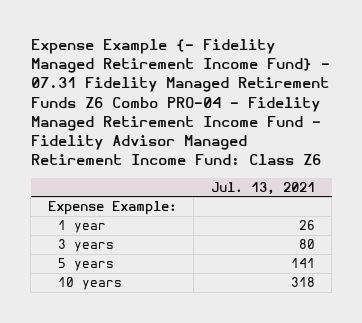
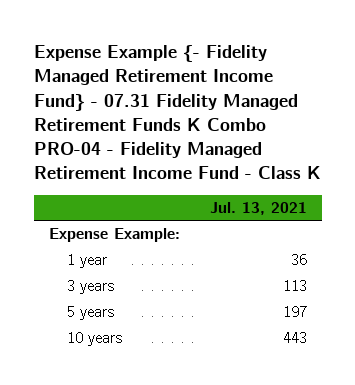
- Expense Example {- Fidelity Managed Retirement Income Fund} - 07.31 Fidelity Managed Retirement Funds Z6 Combo PRO-04 - Fidelity Managed Retirement Income Fund - Fidelity Advisor Managed Retirement Income Fund: Class Z6
+ Expense Example {- Fidelity Managed Retirement Income Fund} - 07.31 Fidelity Managed Retirement Funds K Combo PRO-04 - Fidelity Managed Retirement Income Fund - Class K
- 1 year | 26
- 3 years | 80
- 5 years | 141
- 10 years | 318
+ 1 year | 36
+ 3 years | 113
+ 5 years | 197
+ 10 years | 443

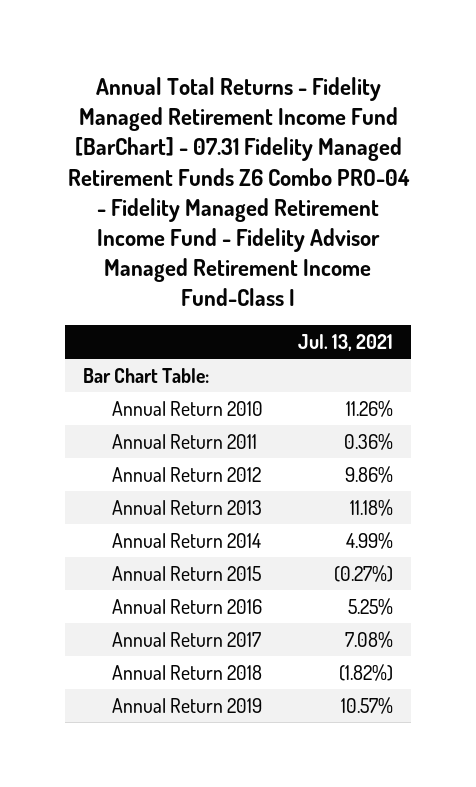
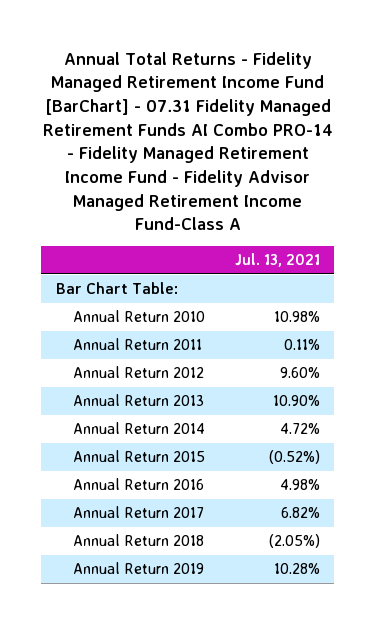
- Annual Total Returns - Fidelity Managed Retirement Income Fund [BarChart] - 07.31 Fidelity Managed Retirement Funds Z6 Combo PRO-04 - Fidelity Managed Retirement Income Fund - Fidelity Advisor Managed Retirement Income Fund-Class I
+ Annual Total Returns - Fidelity Managed Retirement Income Fund [BarChart] - 07.31 Fidelity Managed Retirement Funds AI Combo PRO-14 - Fidelity Managed Retirement Income Fund - Fidelity Advisor Managed Retirement Income Fund-Class A
- Annual Return 2010 | 11.26%
- Annual Return 2011 | 0.36%
- Annual Return 2012 | 9.86%
- Annual Return 2013 | 11.18%
- Annual Return 2014 | 4.99%
- Annual Return 2015 | (0.27%)
- Annual Return 2016 | 5.25%
- Annual Return 2017 | 7.08%
- Annual Return 2018 | (1.82%)
- Annual Return 2019 | 10.57%
+ Annual Return 2010 | 10.98%
+ Annual Return 2011 | 0.11%
+ Annual Return 2012 | 9.60%
+ Annual Return 2013 | 10.90%
+ Annual Return 2014 | 4.72%
+ Annual Return 2015 | (0.52%)
+ Annual Return 2016 | 4.98%
+ Annual Return 2017 | 6.82%
+ Annual Return 2018 | (2.05%)
+ Annual Return 2019 | 10.28%

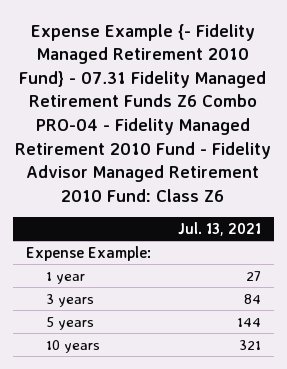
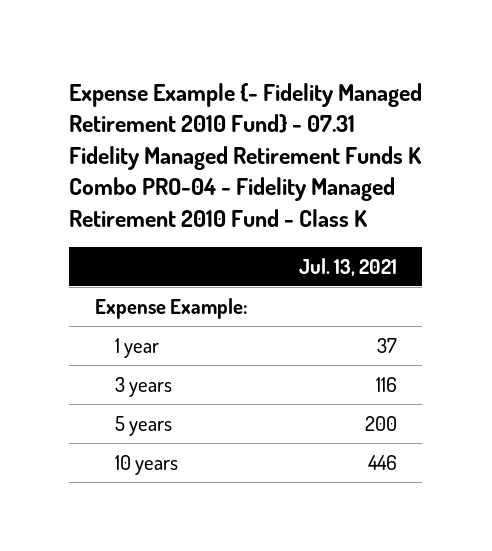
- Expense Example {- Fidelity Managed Retirement 2010 Fund} - 07.31 Fidelity Managed Retirement Funds Z6 Combo PRO-04 - Fidelity Managed Retirement 2010 Fund - Fidelity Advisor Managed Retirement 2010 Fund: Class Z6
+ Expense Example {- Fidelity Managed Retirement 2010 Fund} - 07.31 Fidelity Managed Retirement Funds K Combo PRO-04 - Fidelity Managed Retirement 2010 Fund - Class K
- 1 year | 27
- 3 years | 84
- 5 years | 144
- 10 years | 321
+ 1 year | 37
+ 3 years | 116
+ 5 years | 200
+ 10 years | 446

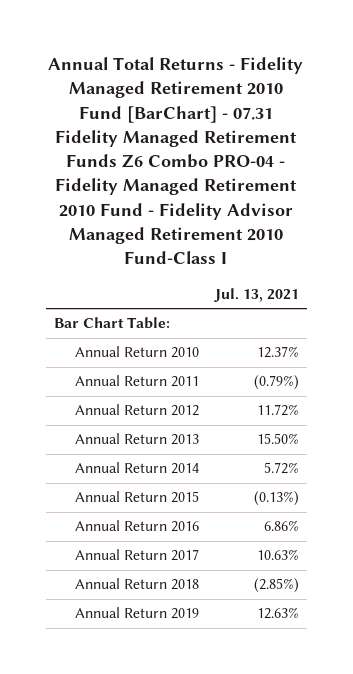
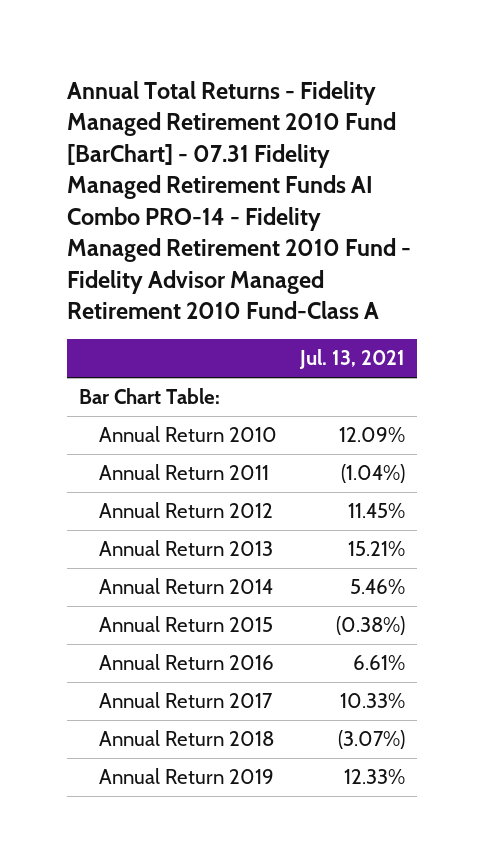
- Annual Total Returns - Fidelity Managed Retirement 2010 Fund [BarChart] - 07.31 Fidelity Managed Retirement Funds Z6 Combo PRO-04 - Fidelity Managed Retirement 2010 Fund - Fidelity Advisor Managed Retirement 2010 Fund-Class I
+ Annual Total Returns - Fidelity Managed Retirement 2010 Fund [BarChart] - 07.31 Fidelity Managed Retirement Funds AI Combo PRO-14 - Fidelity Managed Retirement 2010 Fund - Fidelity Advisor Managed Retirement 2010 Fund-Class A
- Annual Return 2010 | 12.37%
- Annual Return 2011 | (0.79%)
- Annual Return 2012 | 11.72%
- Annual Return 2013 | 15.50%
- Annual Return 2014 | 5.72%
- Annual Return 2015 | (0.13%)
- Annual Return 2016 | 6.86%
- Annual Return 2017 | 10.63%
- Annual Return 2018 | (2.85%)
- Annual Return 2019 | 12.63%
+ Annual Return 2010 | 12.09%
+ Annual Return 2011 | (1.04%)
+ Annual Return 2012 | 11.45%
+ Annual Return 2013 | 15.21%
+ Annual Return 2014 | 5.46%
+ Annual Return 2015 | (0.38%)
+ Annual Return 2016 | 6.61%
+ Annual Return 2017 | 10.33%
+ Annual Return 2018 | (3.07%)
+ Annual Return 2019 | 12.33%

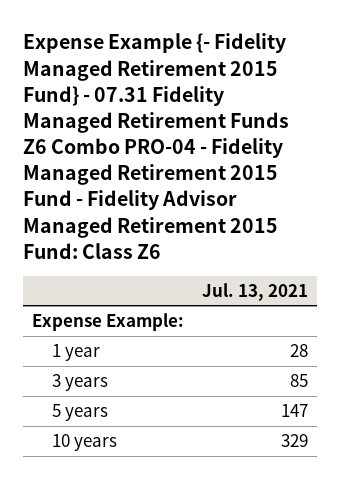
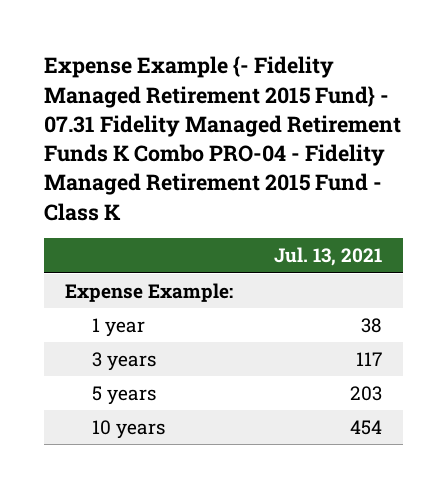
- Expense Example {- Fidelity Managed Retirement 2015 Fund} - 07.31 Fidelity Managed Retirement Funds Z6 Combo PRO-04 - Fidelity Managed Retirement 2015 Fund - Fidelity Advisor Managed Retirement 2015 Fund: Class Z6
+ Expense Example {- Fidelity Managed Retirement 2015 Fund} - 07.31 Fidelity Managed Retirement Funds K Combo PRO-04 - Fidelity Managed Retirement 2015 Fund - Class K
- 1 year | 28
- 3 years | 85
- 5 years | 147
- 10 years | 329
+ 1 year | 38
+ 3 years | 117
+ 5 years | 203
+ 10 years | 454

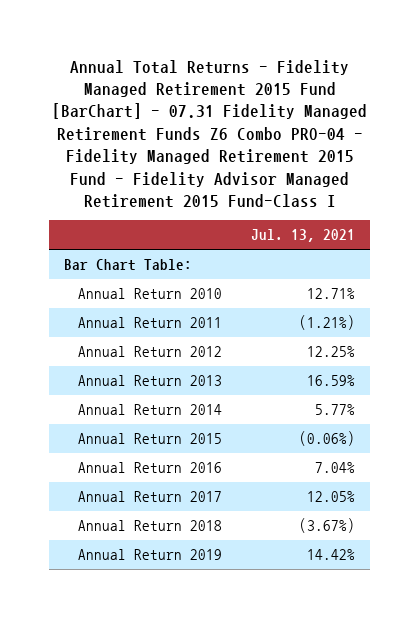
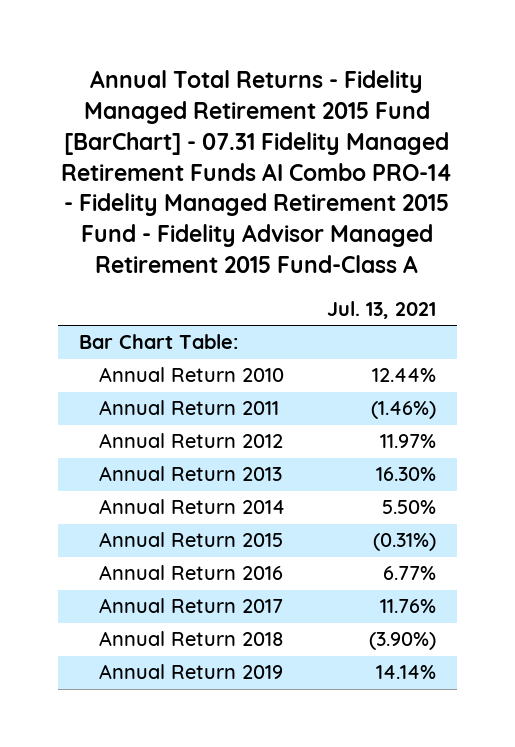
- Annual Total Returns - Fidelity Managed Retirement 2015 Fund [BarChart] - 07.31 Fidelity Managed Retirement Funds Z6 Combo PRO-04 - Fidelity Managed Retirement 2015 Fund - Fidelity Advisor Managed Retirement 2015 Fund-Class I
+ Annual Total Returns - Fidelity Managed Retirement 2015 Fund [BarChart] - 07.31 Fidelity Managed Retirement Funds AI Combo PRO-14 - Fidelity Managed Retirement 2015 Fund - Fidelity Advisor Managed Retirement 2015 Fund-Class A
- Annual Return 2010 | 12.71%
- Annual Return 2011 | (1.21%)
- Annual Return 2012 | 12.25%
- Annual Return 2013 | 16.59%
- Annual Return 2014 | 5.77%
- Annual Return 2015 | (0.06%)
- Annual Return 2016 | 7.04%
- Annual Return 2017 | 12.05%
- Annual Return 2018 | (3.67%)
- Annual Return 2019 | 14.42%
+ Annual Return 2010 | 12.44%
+ Annual Return 2011 | (1.46%)
+ Annual Return 2012 | 11.97%
+ Annual Return 2013 | 16.30%
+ Annual Return 2014 | 5.50%
+ Annual Return 2015 | (0.31%)
+ Annual Return 2016 | 6.77%
+ Annual Return 2017 | 11.76%
+ Annual Return 2018 | (3.90%)
+ Annual Return 2019 | 14.14%

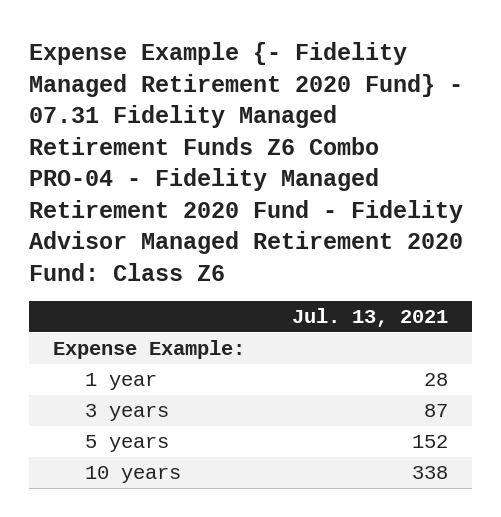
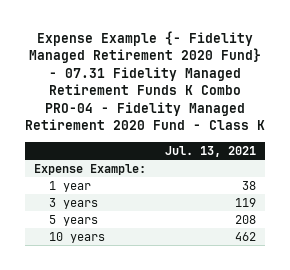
- Expense Example {- Fidelity Managed Retirement 2020 Fund} - 07.31 Fidelity Managed Retirement Funds Z6 Combo PRO-04 - Fidelity Managed Retirement 2020 Fund - Fidelity Advisor Managed Retirement 2020 Fund: Class Z6
+ Expense Example {- Fidelity Managed Retirement 2020 Fund} - 07.31 Fidelity Managed Retirement Funds K Combo PRO-04 - Fidelity Managed Retirement 2020 Fund - Class K
- 1 year | 28
- 3 years | 87
- 5 years | 152
- 10 years | 338
+ 1 year | 38
+ 3 years | 119
+ 5 years | 208
+ 10 years | 462

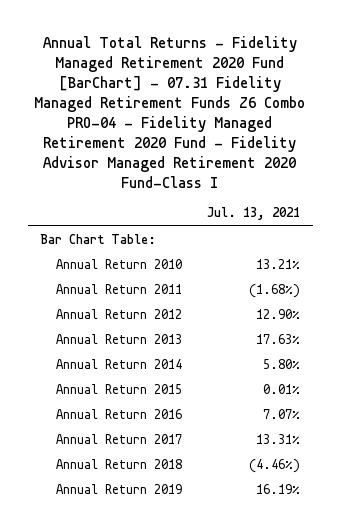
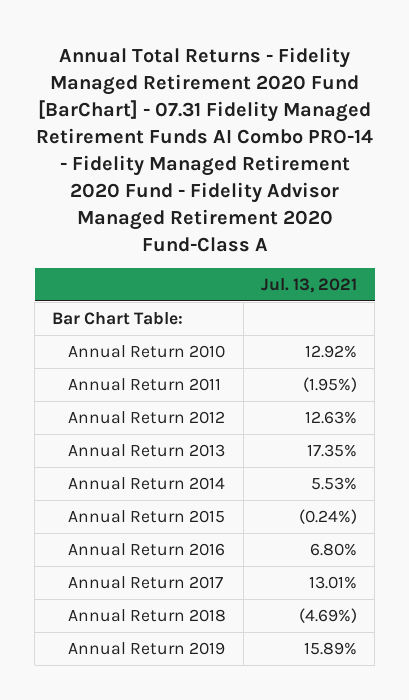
- Annual Total Returns - Fidelity Managed Retirement 2020 Fund [BarChart] - 07.31 Fidelity Managed Retirement Funds Z6 Combo PRO-04 - Fidelity Managed Retirement 2020 Fund - Fidelity Advisor Managed Retirement 2020 Fund-Class I
+ Annual Total Returns - Fidelity Managed Retirement 2020 Fund [BarChart] - 07.31 Fidelity Managed Retirement Funds AI Combo PRO-14 - Fidelity Managed Retirement 2020 Fund - Fidelity Advisor Managed Retirement 2020 Fund-Class A
- Annual Return 2010 | 13.21%
- Annual Return 2011 | (1.68%)
- Annual Return 2012 | 12.90%
- Annual Return 2013 | 17.63%
- Annual Return 2014 | 5.80%
- Annual Return 2015 | 0.01%
- Annual Return 2016 | 7.07%
- Annual Return 2017 | 13.31%
- Annual Return 2018 | (4.46%)
- Annual Return 2019 | 16.19%
+ Annual Return 2010 | 12.92%
+ Annual Return 2011 | (1.95%)
+ Annual Return 2012 | 12.63%
+ Annual Return 2013 | 17.35%
+ Annual Return 2014 | 5.53%
+ Annual Return 2015 | (0.24%)
+ Annual Return 2016 | 6.80%
+ Annual Return 2017 | 13.01%
+ Annual Return 2018 | (4.69%)
+ Annual Return 2019 | 15.89%

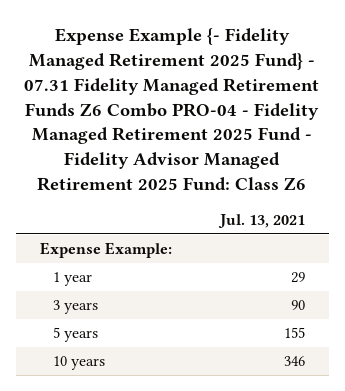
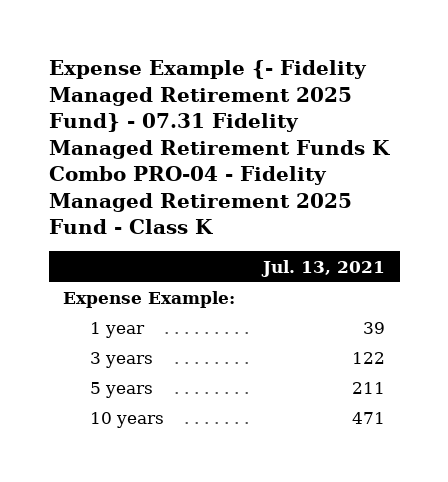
- Expense Example {- Fidelity Managed Retirement 2025 Fund} - 07.31 Fidelity Managed Retirement Funds Z6 Combo PRO-04 - Fidelity Managed Retirement 2025 Fund - Fidelity Advisor Managed Retirement 2025 Fund: Class Z6
+ Expense Example {- Fidelity Managed Retirement 2025 Fund} - 07.31 Fidelity Managed Retirement Funds K Combo PRO-04 - Fidelity Managed Retirement 2025 Fund - Class K
- 1 year | 29
- 3 years | 90
- 5 years | 155
- 10 years | 346
+ 1 year | 39
+ 3 years | 122
+ 5 years | 211
+ 10 years | 471

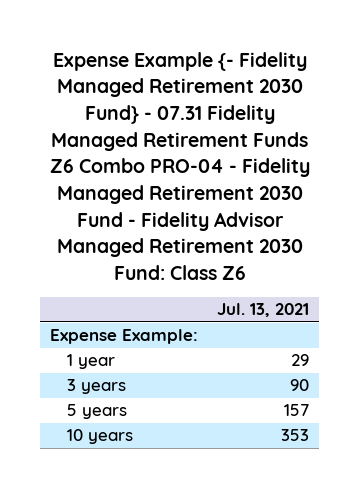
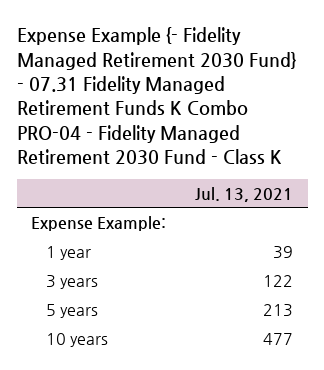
- Expense Example {- Fidelity Managed Retirement 2030 Fund} - 07.31 Fidelity Managed Retirement Funds Z6 Combo PRO-04 - Fidelity Managed Retirement 2030 Fund - Fidelity Advisor Managed Retirement 2030 Fund: Class Z6
+ Expense Example {- Fidelity Managed Retirement 2030 Fund} - 07.31 Fidelity Managed Retirement Funds K Combo PRO-04 - Fidelity Managed Retirement 2030 Fund - Class K
- 1 year | 29
- 3 years | 90
- 5 years | 157
- 10 years | 353
+ 1 year | 39
+ 3 years | 122
+ 5 years | 213
+ 10 years | 477

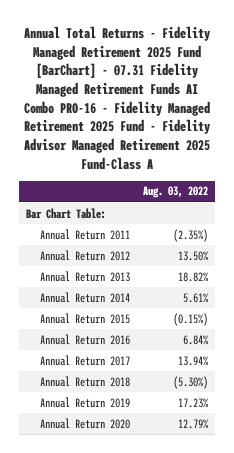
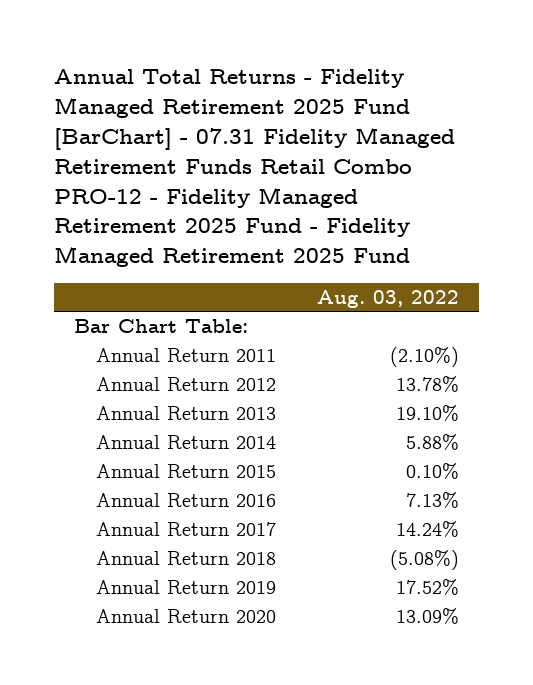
- Annual Total Returns - Fidelity Managed Retirement 2025 Fund [BarChart] - 07.31 Fidelity Managed Retirement Funds AI Combo PRO-16 - Fidelity Managed Retirement 2025 Fund - Fidelity Advisor Managed Retirement 2025 Fund-Class A
+ Annual Total Returns - Fidelity Managed Retirement 2025 Fund [BarChart] - 07.31 Fidelity Managed Retirement Funds Retail Combo PRO-12 - Fidelity Managed Retirement 2025 Fund - Fidelity Managed Retirement 2025 Fund
- Annual Return 2011 | (2.35%)
- Annual Return 2012 | 13.50%
- Annual Return 2013 | 18.82%
- Annual Return 2014 | 5.61%
- Annual Return 2015 | (0.15%)
- Annual Return 2016 | 6.84%
- Annual Return 2017 | 13.94%
- Annual Return 2018 | (5.30%)
- Annual Return 2019 | 17.23%
- Annual Return 2020 | 12.79%
+ Annual Return 2011 | (2.10%)
+ Annual Return 2012 | 13.78%
+ Annual Return 2013 | 19.10%
+ Annual Return 2014 | 5.88%
+ Annual Return 2015 | 0.10%
+ Annual Return 2016 | 7.13%
+ Annual Return 2017 | 14.24%
+ Annual Return 2018 | (5.08%)
+ Annual Return 2019 | 17.52%
+ Annual Return 2020 | 13.09%

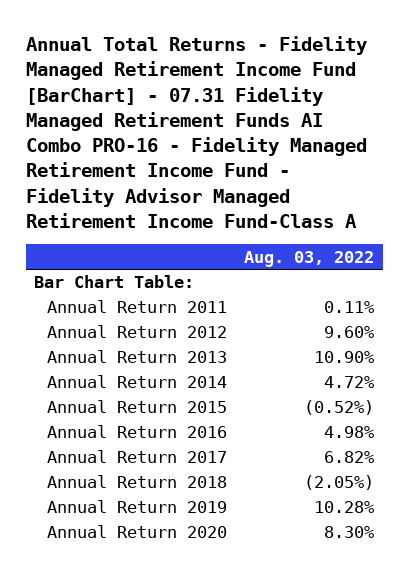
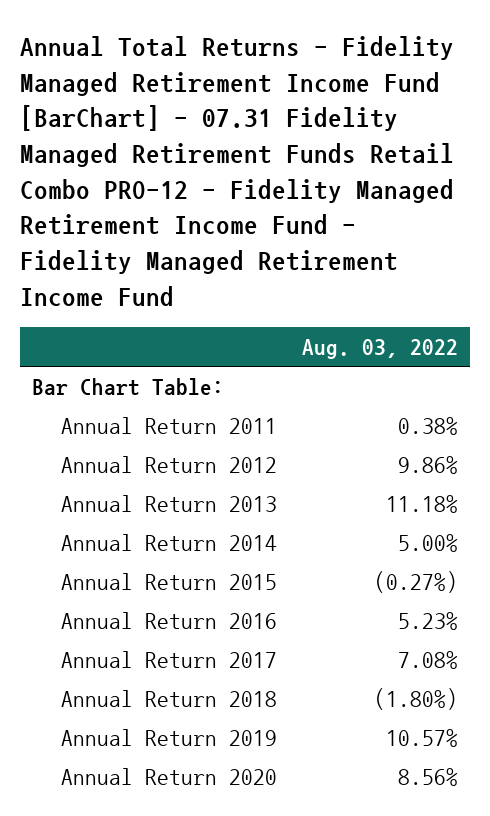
- Annual Total Returns - Fidelity Managed Retirement Income Fund [BarChart] - 07.31 Fidelity Managed Retirement Funds AI Combo PRO-16 - Fidelity Managed Retirement Income Fund - Fidelity Advisor Managed Retirement Income Fund-Class A
+ Annual Total Returns - Fidelity Managed Retirement Income Fund [BarChart] - 07.31 Fidelity Managed Retirement Funds Retail Combo PRO-12 - Fidelity Managed Retirement Income Fund - Fidelity Managed Retirement Income Fund
- Annual Return 2011 | 0.11%
- Annual Return 2012 | 9.60%
- Annual Return 2013 | 10.90%
- Annual Return 2014 | 4.72%
- Annual Return 2015 | (0.52%)
- Annual Return 2016 | 4.98%
- Annual Return 2017 | 6.82%
- Annual Return 2018 | (2.05%)
- Annual Return 2019 | 10.28%
- Annual Return 2020 | 8.30%
+ Annual Return 2011 | 0.38%
+ Annual Return 2012 | 9.86%
+ Annual Return 2013 | 11.18%
+ Annual Return 2014 | 5.00%
+ Annual Return 2015 | (0.27%)
+ Annual Return 2016 | 5.23%
+ Annual Return 2017 | 7.08%
+ Annual Return 2018 | (1.80%)
+ Annual Return 2019 | 10.57%
+ Annual Return 2020 | 8.56%

